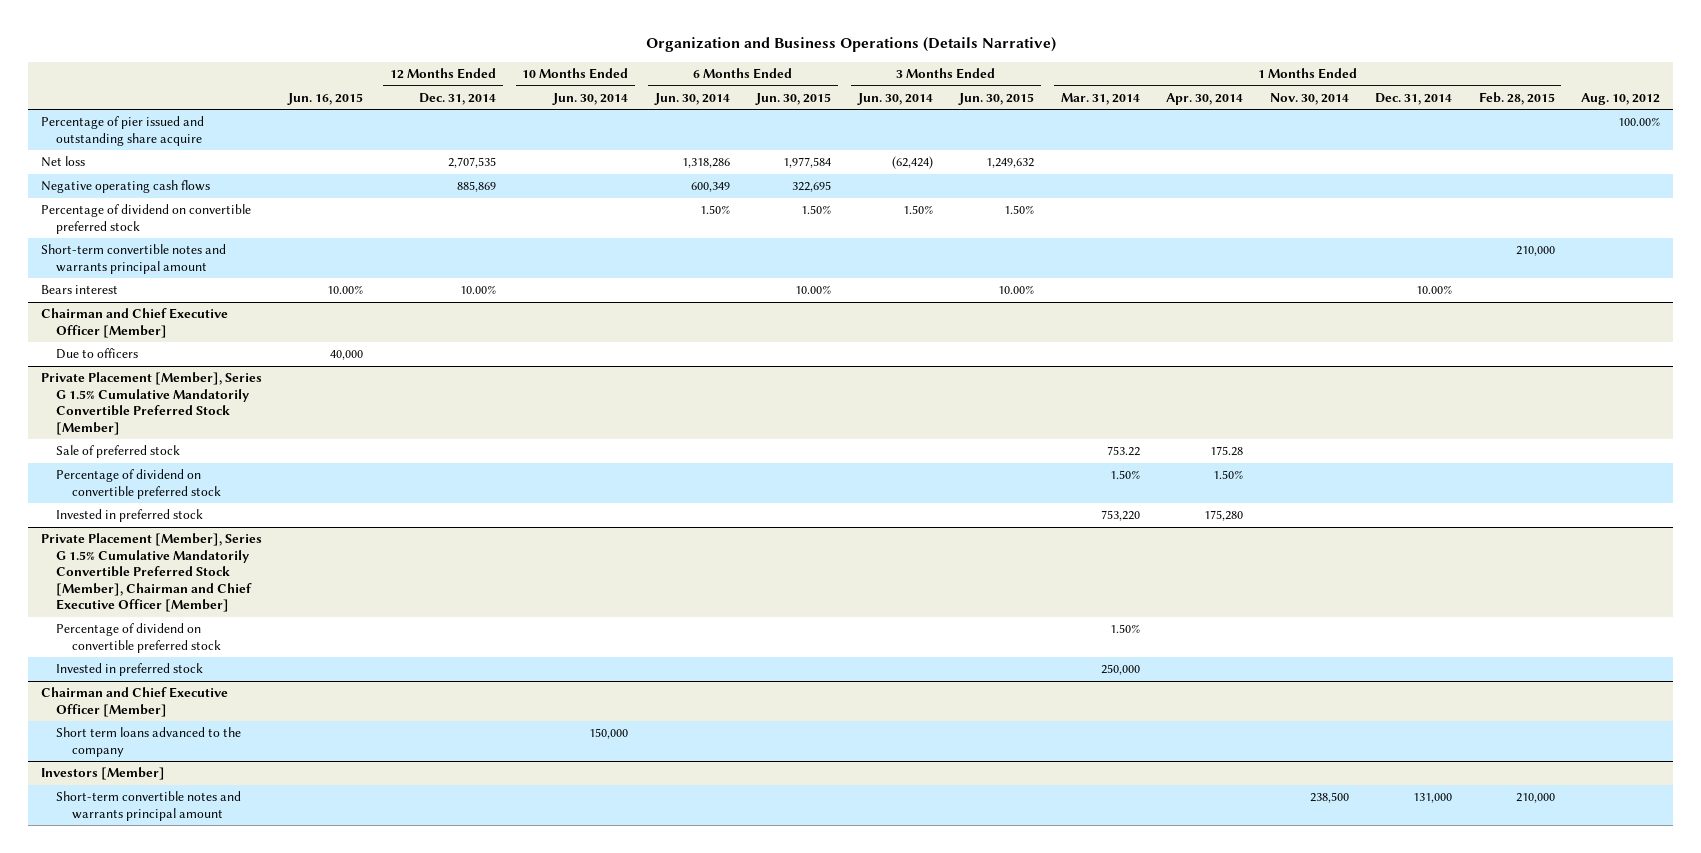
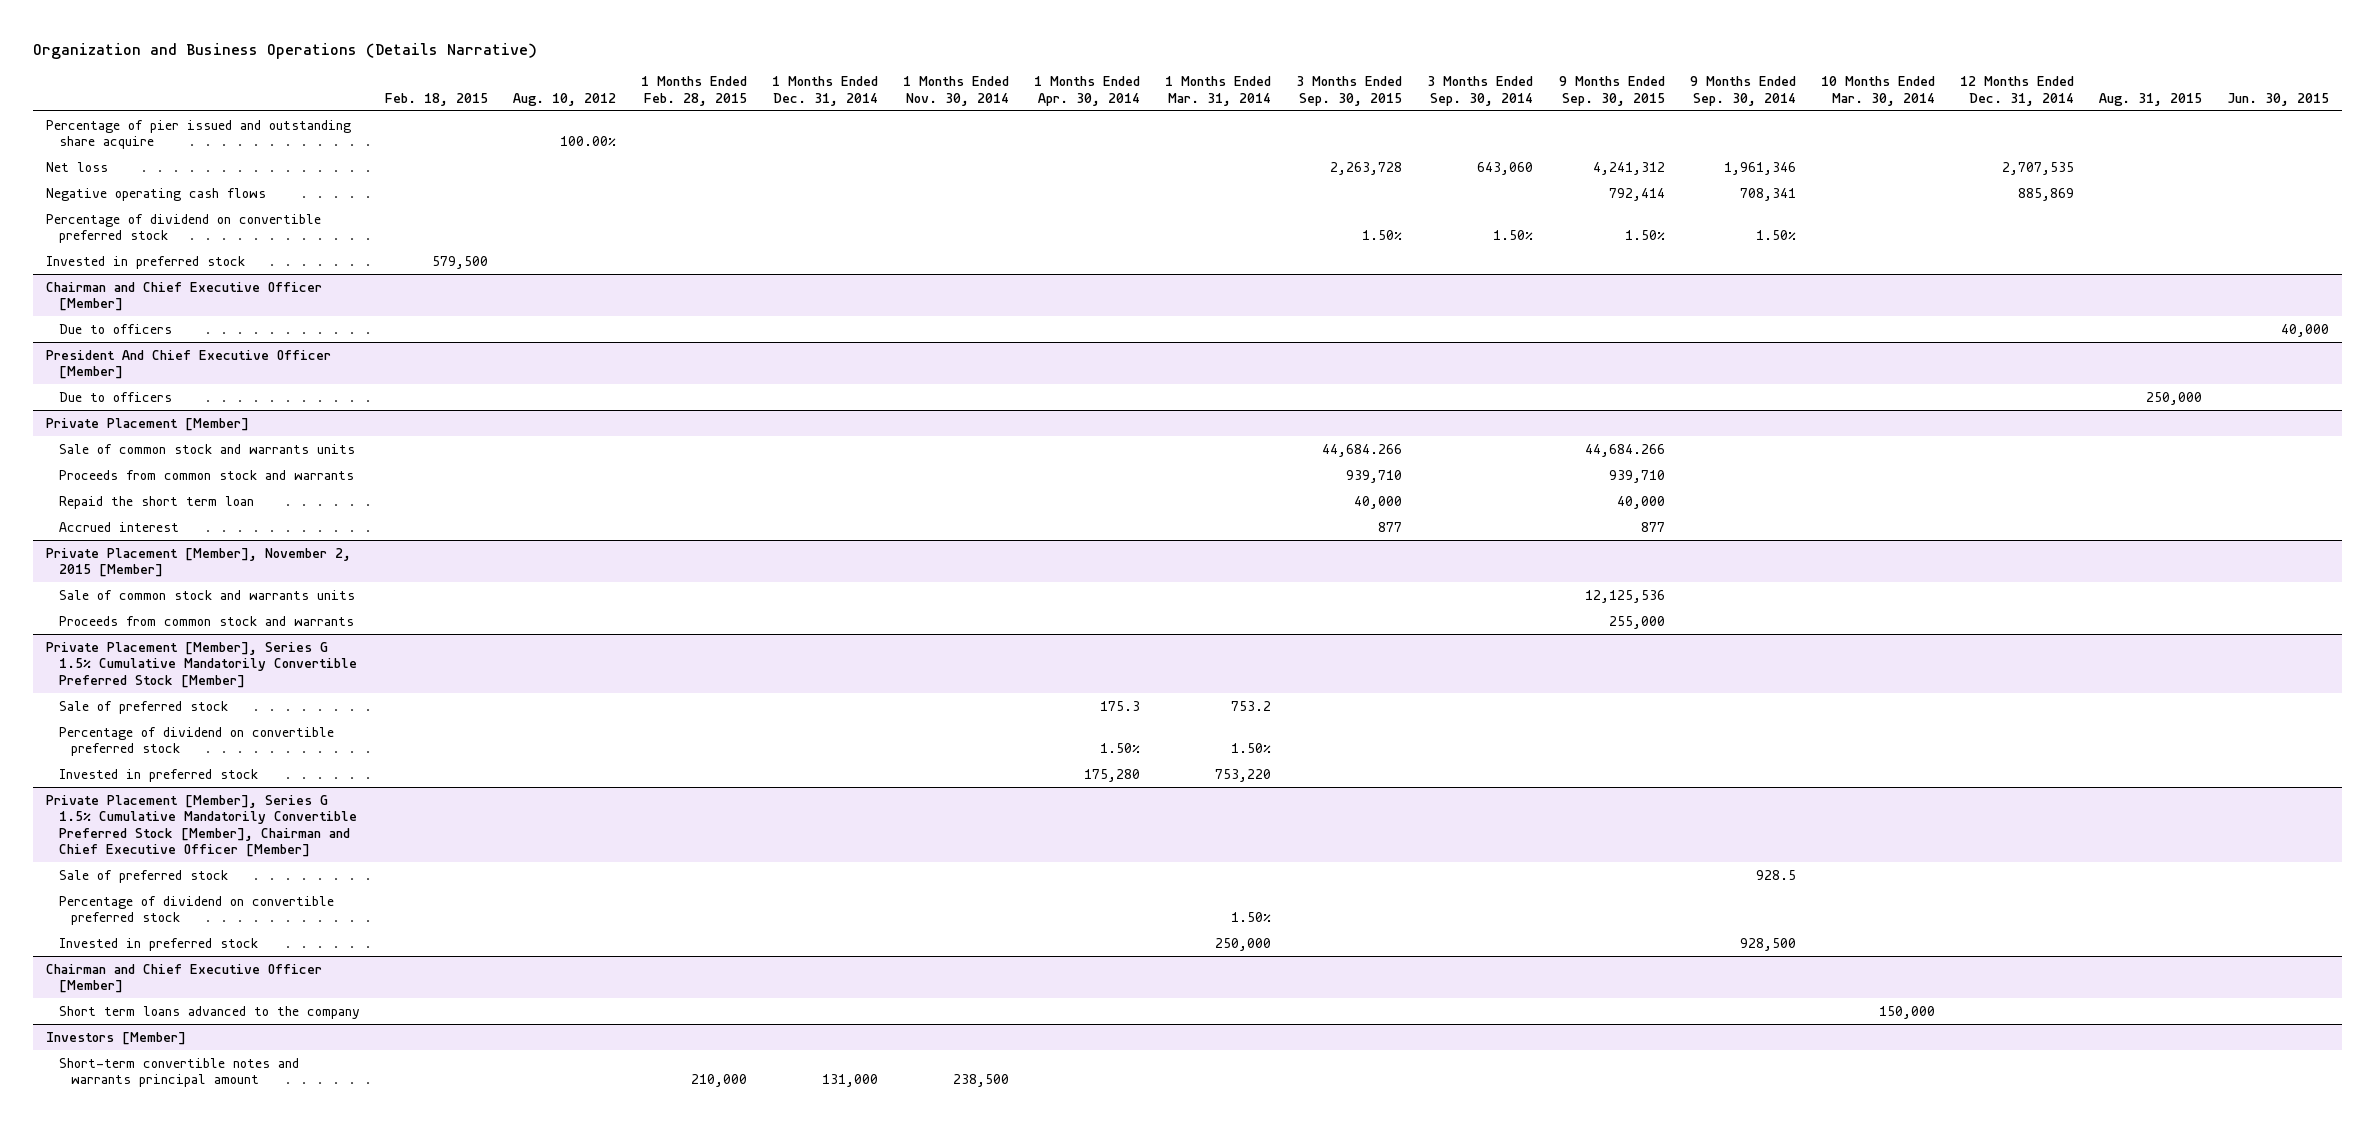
- | Jun. 16, 2015 | 12 Months Ended Dec. 31, 2014 | 10 Months Ended Jun. 30, 2014 | 6 Months Ended Jun. 30, 2014 | 6 Months Ended Jun. 30, 2015 | 3 Months Ended Jun. 30, 2014 | 3 Months Ended Jun. 30, 2015 | 1 Months Ended Mar. 31, 2014 | 1 Months Ended Apr. 30, 2014 | 1 Months Ended Nov. 30, 2014 | 1 Months Ended Dec. 31, 2014 | 1 Months Ended Feb. 28, 2015 | Aug. 10, 2012
+ | Feb. 18, 2015 | Aug. 10, 2012 | 1 Months Ended Feb. 28, 2015 | 1 Months Ended Dec. 31, 2014 | 1 Months Ended Nov. 30, 2014 | 1 Months Ended Apr. 30, 2014 | 1 Months Ended Mar. 31, 2014 | 3 Months Ended Sep. 30, 2015 | 3 Months Ended Sep. 30, 2014 | 9 Months Ended Sep. 30, 2015 | 9 Months Ended Sep. 30, 2014 | 10 Months Ended Mar. 30, 2014 | 12 Months Ended Dec. 31, 2014 | Aug. 31, 2015 | Jun. 30, 2015
- Short-term convertible notes and warrants principal amount | | | | | | | | | | | | 210,000 |
- Bears interest | 10.00% | 10.00% | | | 10.00% | | 10.00% | | | | 10.00% | |
+ Invested in preferred stock | 579,500 | | | | | | | | | | | | | |
+ President And Chief Executive Officer [Member]
+ Due to officers | | | | | | | | | | | | | | 250,000 |
+ Private Placement [Member]
+ Sale of common stock and warrants units | | | | | | | | 44,684.266 | | 44,684.266 | | | | |
+ Proceeds from common stock and warrants | | | | | | | | 939,710 | | 939,710 | | | | |
+ Repaid the short term loan | | | | | | | | 40,000 | | 40,000 | | | | |
+ Accrued interest | | | | | | | | 877 | | 877 | | | | |
+ Private Placement [Member], November 2, 2015 [Member]
+ Sale of common stock and warrants units | | | | | | | | | | 12,125,536 | | | | |
+ Proceeds from common stock and warrants | | | | | | | | | | 255,000 | | | | |
@ Private Placement [Member], Series G 1.5% Cumulative Mandatorily Convertible Preferred Stock [Member]
- Sale of preferred stock | | | | | | | | 753.22 | 175.28 | | | |
+ Sale of preferred stock | | | | | | 175.3 | 753.2 | | | | | | | |
@ Private Placement [Member], Series G 1.5% Cumulative Mandatorily Convertible Preferred Stock [Member], Chairman and Chief Executive Officer [Member]
+ Sale of preferred stock | | | | | | | | | | | 928.5 | | | |

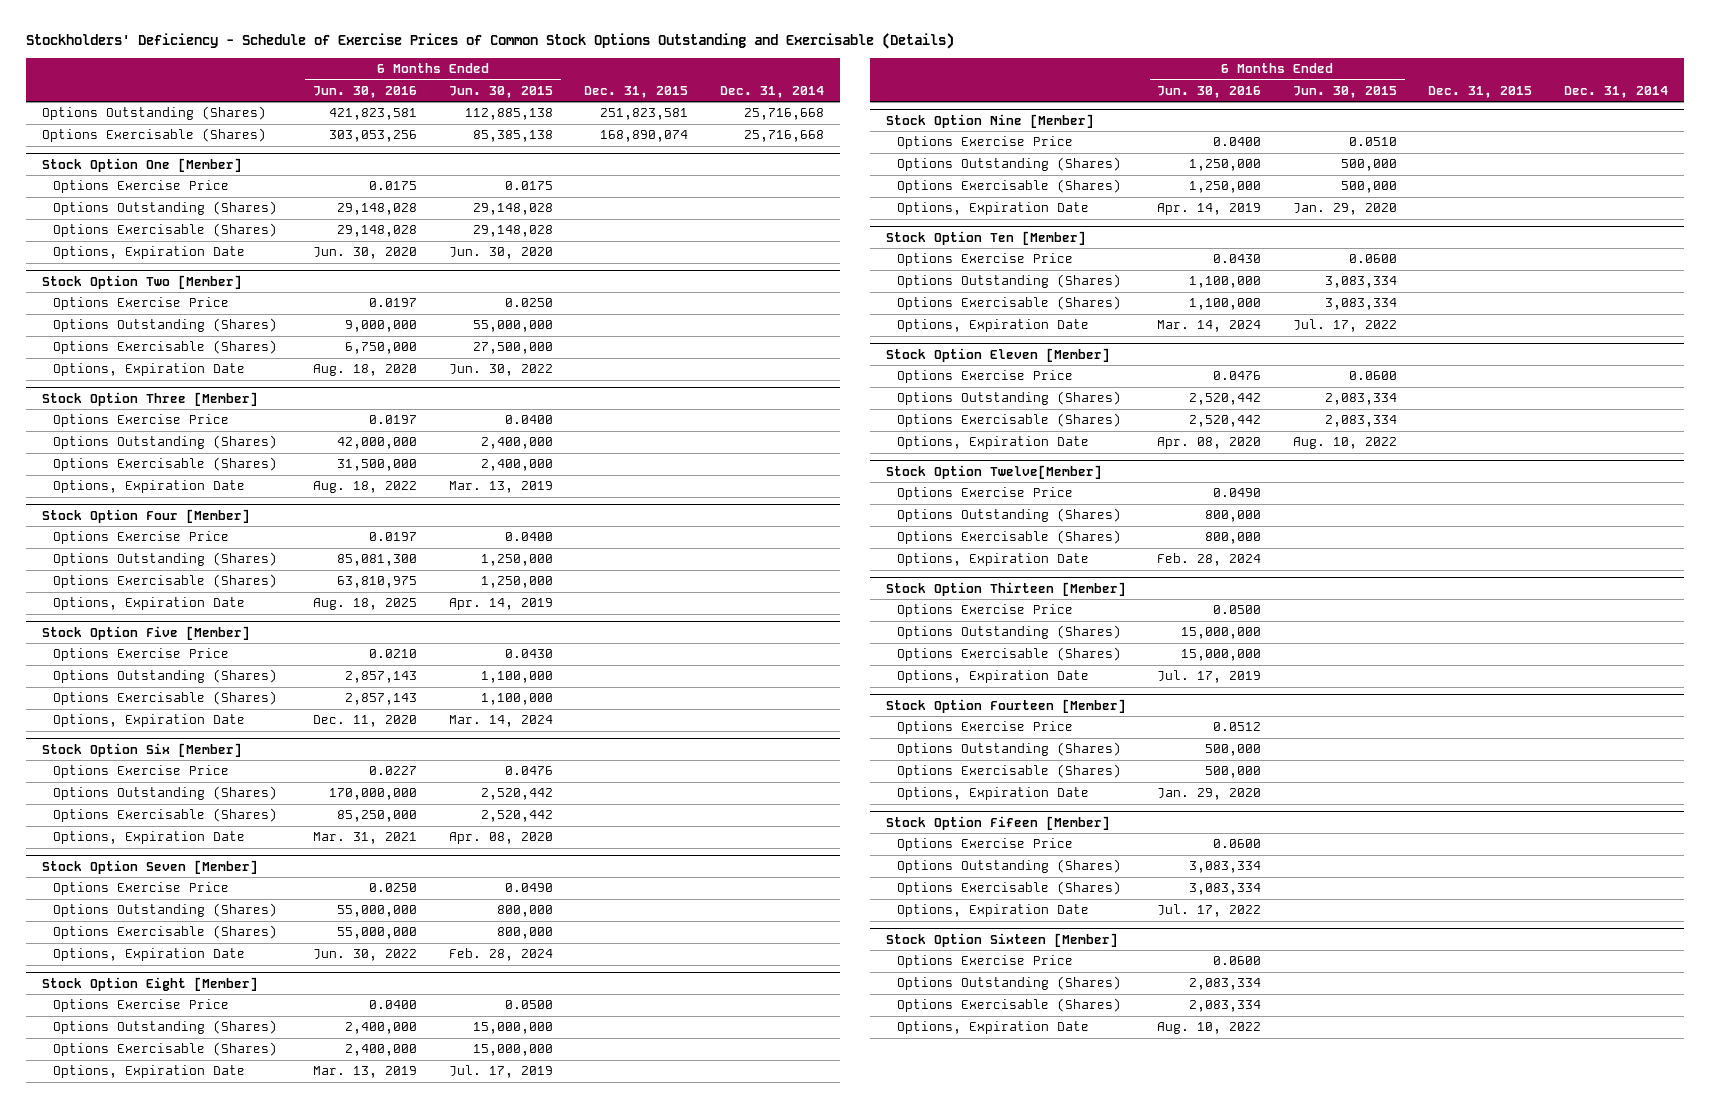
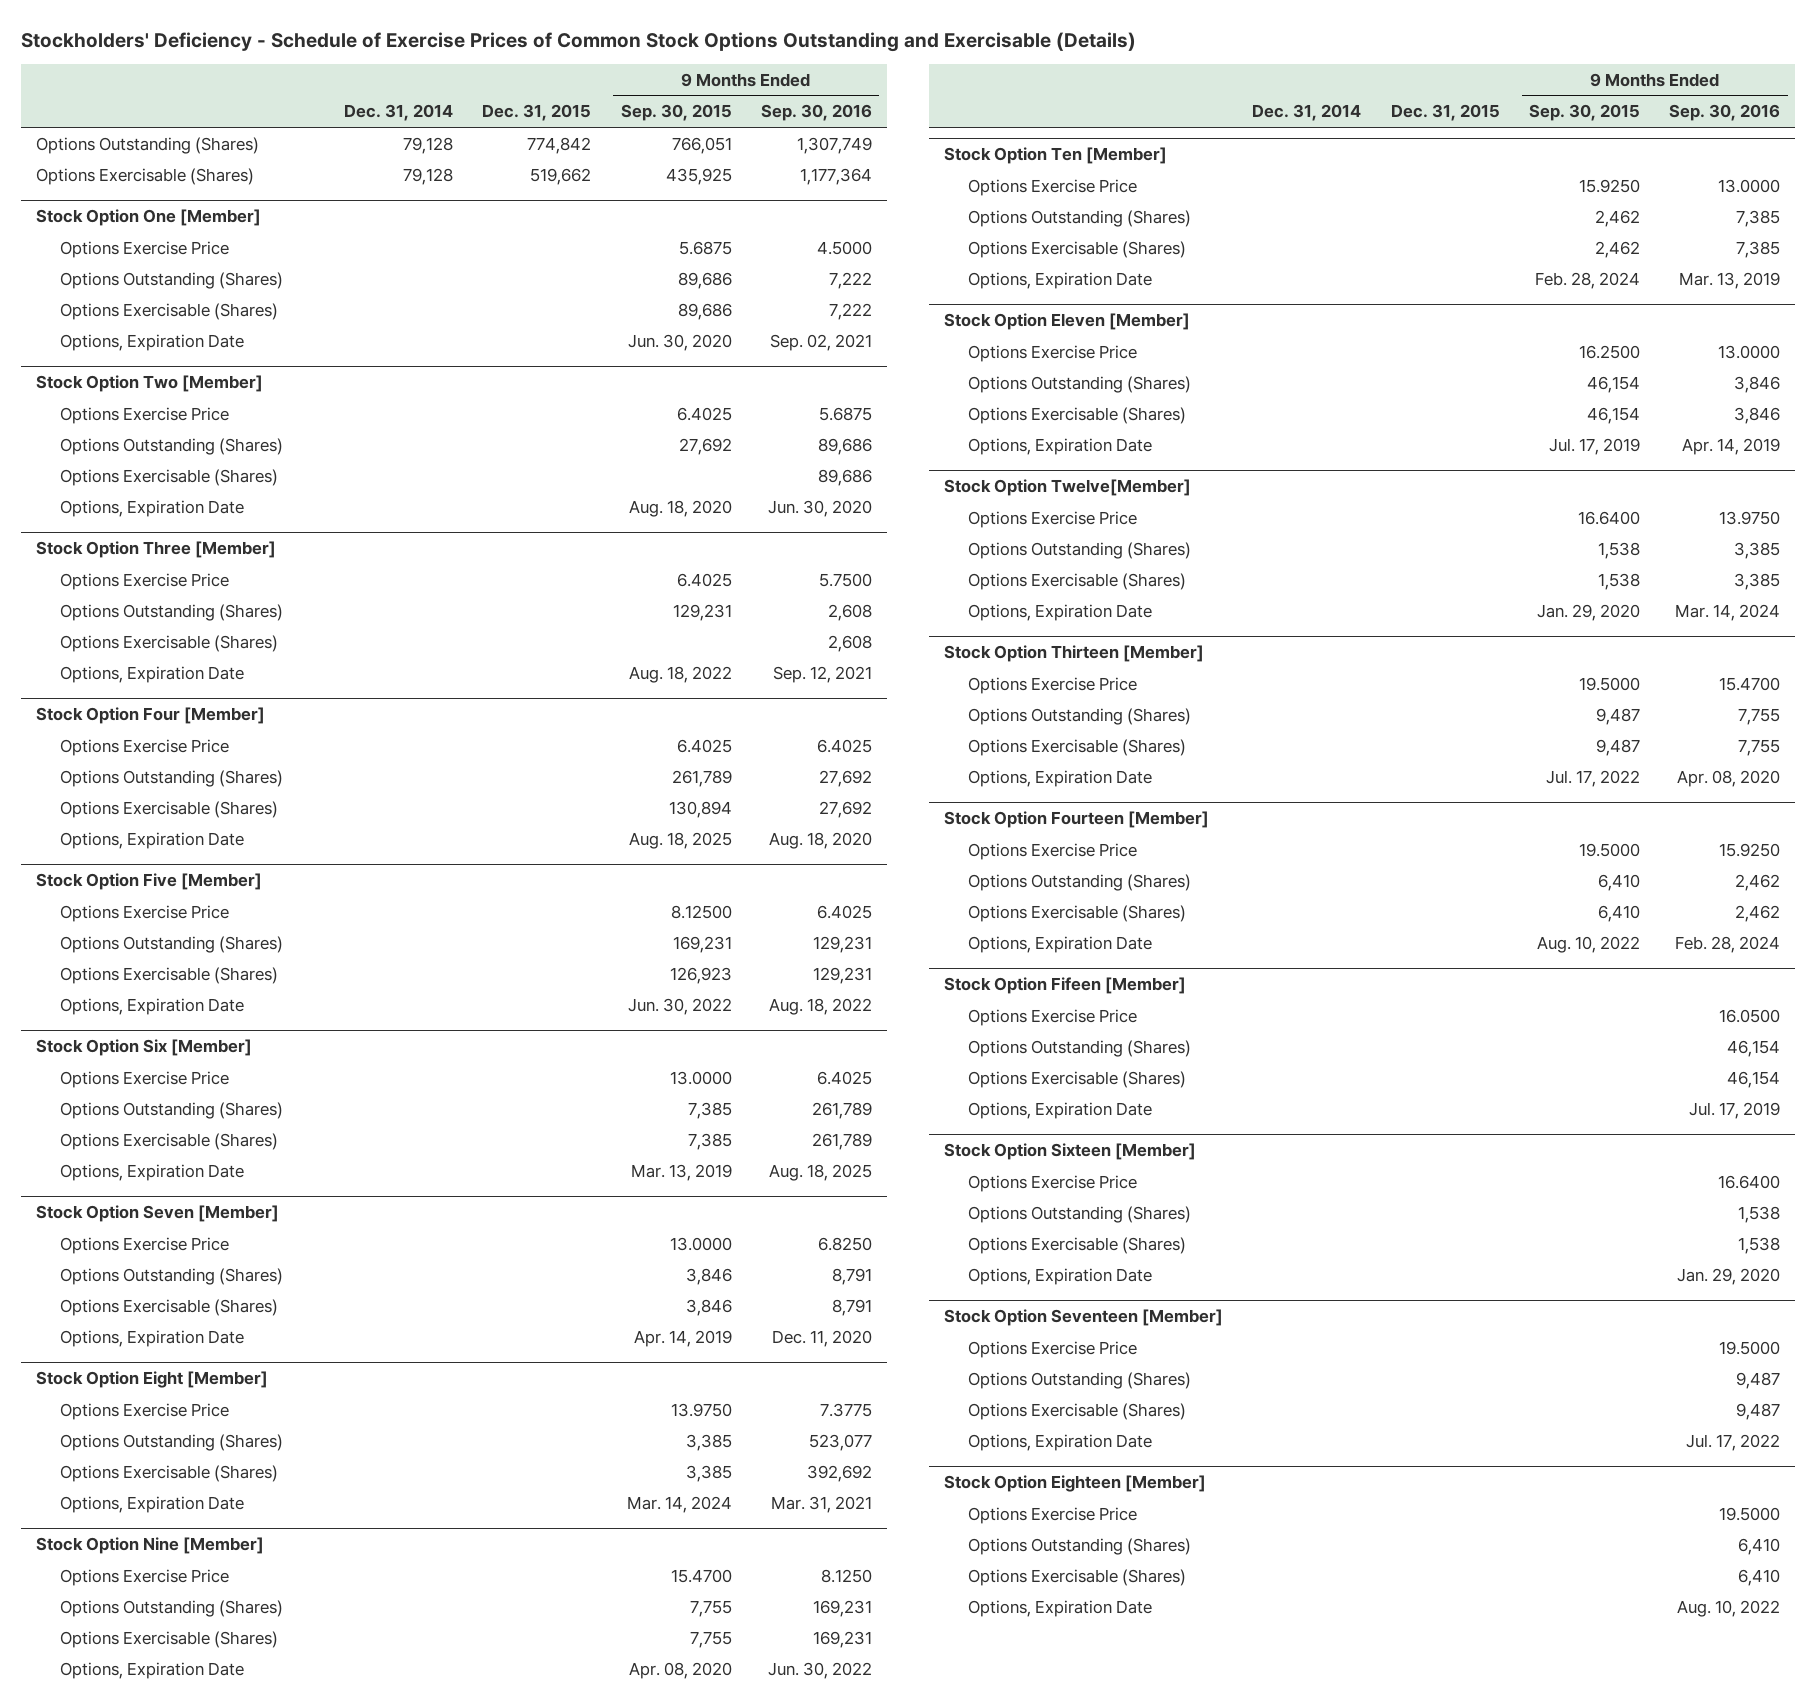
- | 6 Months Ended Jun. 30, 2016 | 6 Months Ended Jun. 30, 2015 | Dec. 31, 2015 | Dec. 31, 2014
+ | Dec. 31, 2014 | Dec. 31, 2015 | 9 Months Ended Sep. 30, 2015 | 9 Months Ended Sep. 30, 2016
- Options Outstanding (Shares) | 421,823,581 | 112,885,138 | 251,823,581 | 25,716,668
- Options Exercisable (Shares) | 303,053,256 | 85,385,138 | 168,890,074 | 25,716,668
+ Options Outstanding (Shares) | 79,128 | 774,842 | 766,051 | 1,307,749
+ Options Exercisable (Shares) | 79,128 | 519,662 | 435,925 | 1,177,364
+ Stock Option Seventeen [Member]
+ Options Exercise Price | | | | 19.5000
+ Options Outstanding (Shares) | | | | 9,487
+ Options Exercisable (Shares) | | | | 9,487
+ Options, Expiration Date | | | | Jul. 17, 2022
+ Stock Option Eighteen [Member]
+ Options Exercise Price | | | | 19.5000
+ Options Outstanding (Shares) | | | | 6,410
+ Options Exercisable (Shares) | | | | 6,410
+ Options, Expiration Date | | | | Aug. 10, 2022

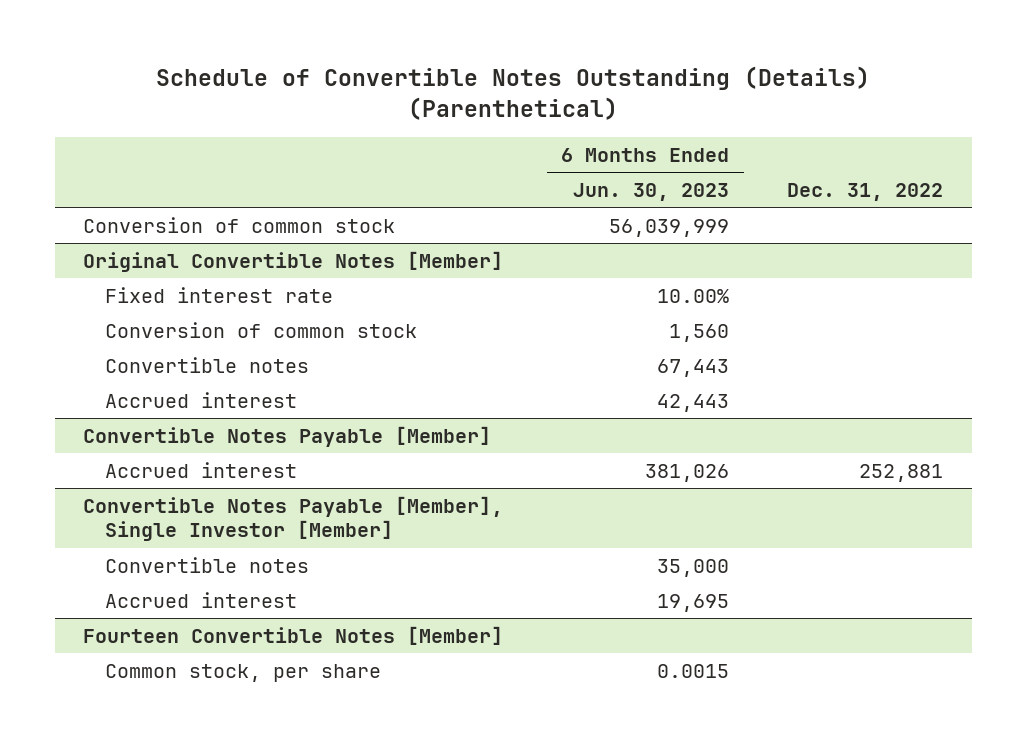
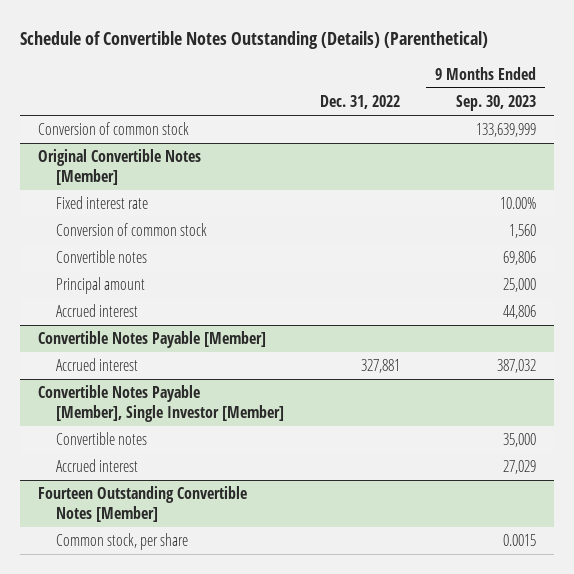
- | 6 Months Ended Jun. 30, 2023 | Dec. 31, 2022
+ | Dec. 31, 2022 | 9 Months Ended Sep. 30, 2023
@ Original Convertible Notes [Member]
+ Principal amount | | 25,000
@ Convertible Notes Payable [Member]
- Accrued interest | 381,026 | 252,881
+ Accrued interest | 327,881 | 387,032
- Fourteen Convertible Notes [Member]
- Common stock, per share | 0.0015 |
+ Fourteen Outstanding Convertible Notes [Member]
+ Common stock, per share | | 0.0015

